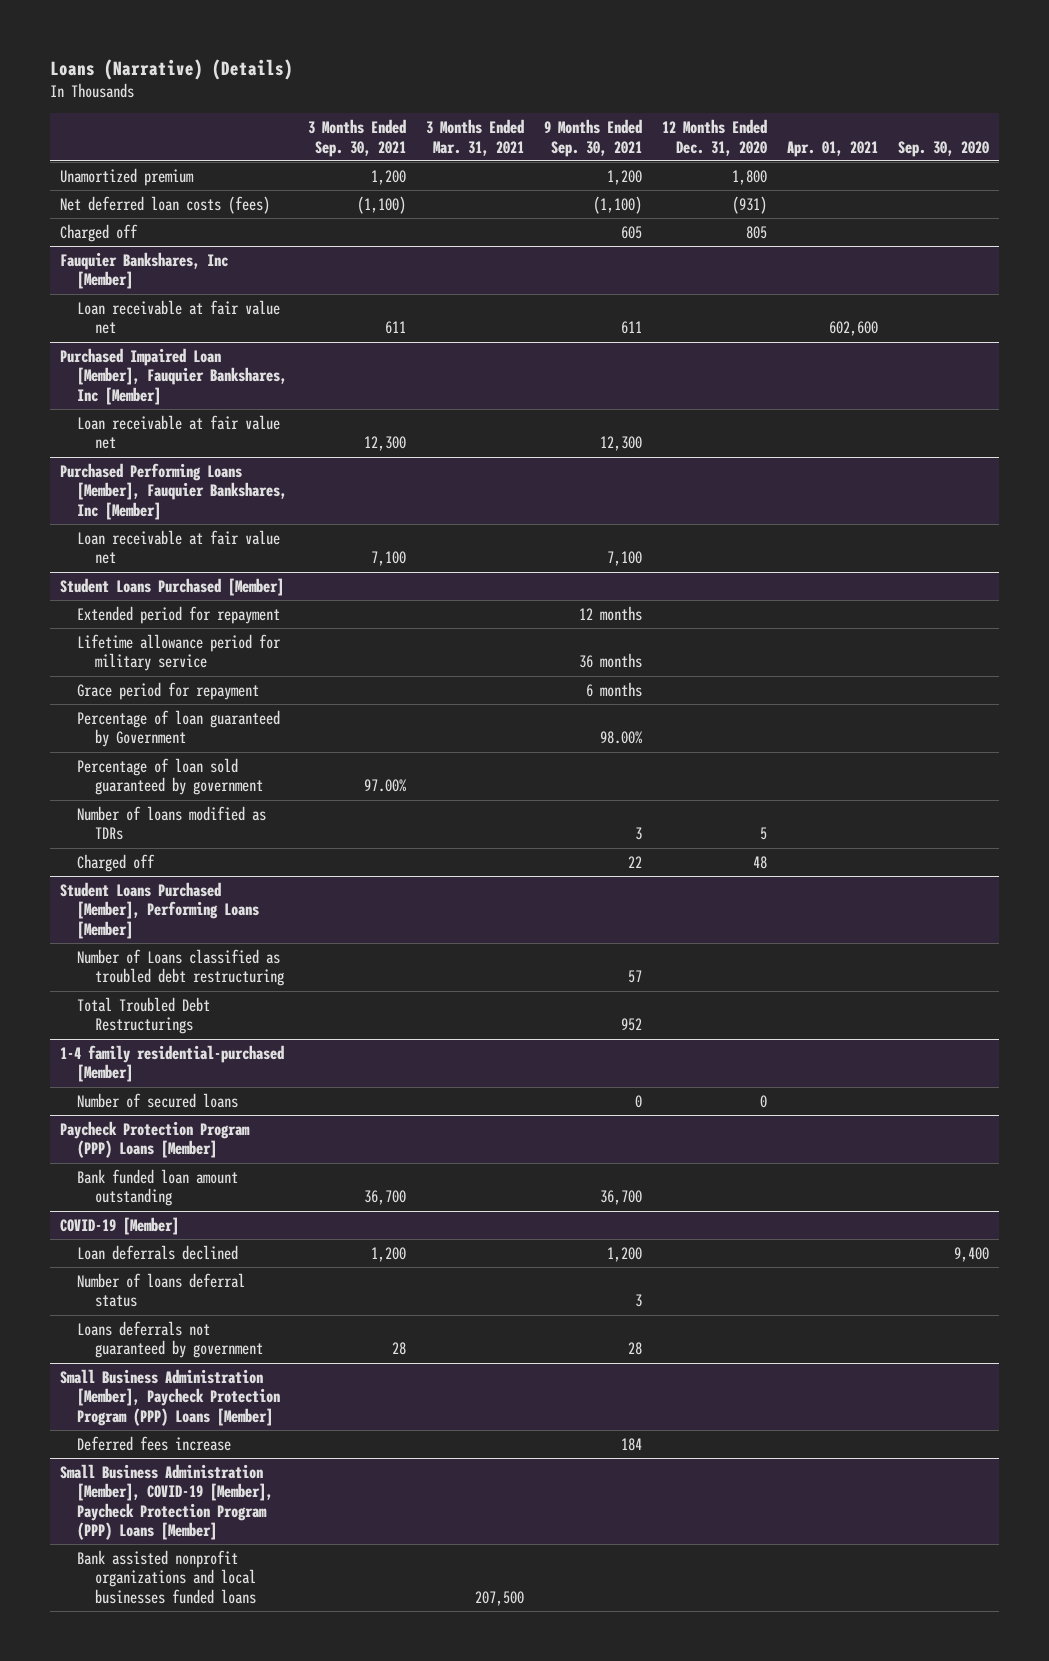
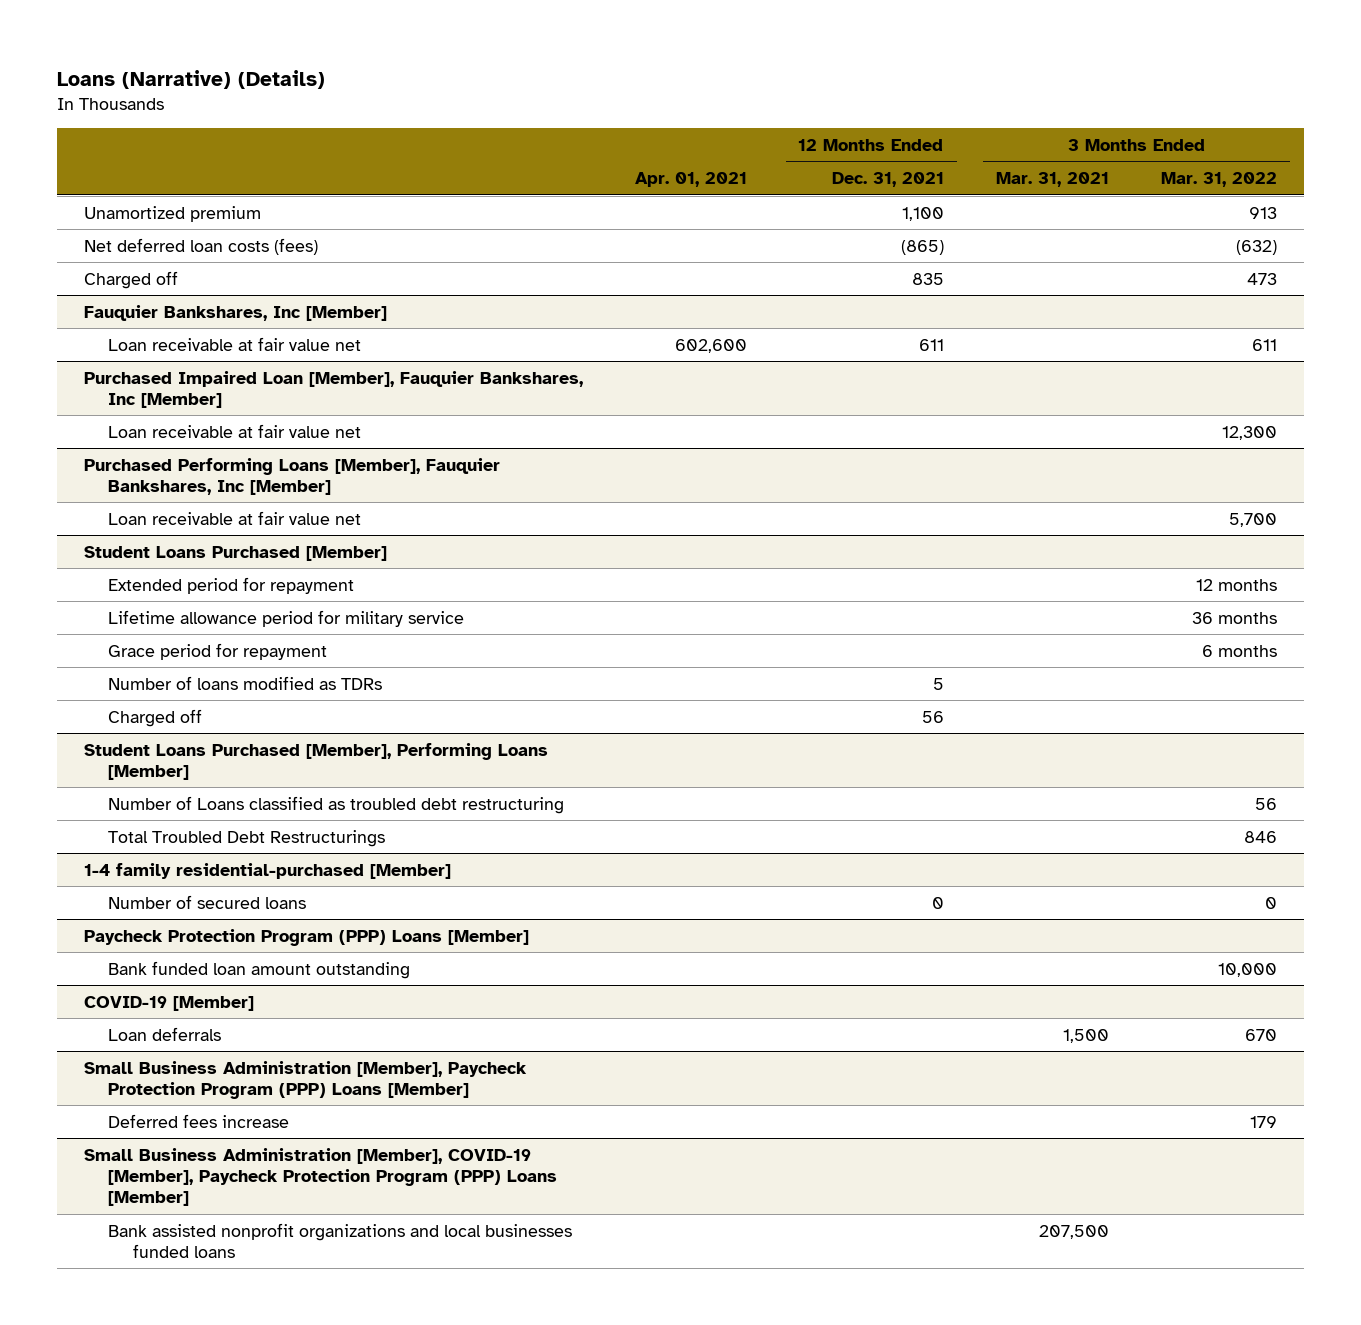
- | 3 Months Ended Sep. 30, 2021 | 3 Months Ended Mar. 31, 2021 | 9 Months Ended Sep. 30, 2021 | 12 Months Ended Dec. 31, 2020 | Apr. 01, 2021 | Sep. 30, 2020
+ | Apr. 01, 2021 | 12 Months Ended Dec. 31, 2021 | 3 Months Ended Mar. 31, 2021 | 3 Months Ended Mar. 31, 2022
@ Student Loans Purchased [Member]
- Percentage of loan guaranteed by Government | | | 98.00% | | |
- Percentage of loan sold guaranteed by government | 97.00% | | | | |
@ COVID-19 [Member]
- Loan deferrals declined | 1,200 | | 1,200 | | | 9,400
- Number of loans deferral status | | | 3 | | |
- Loans deferrals not guaranteed by government | 28 | | 28 | | |
+ Loan deferrals | | | 1,500 | 670

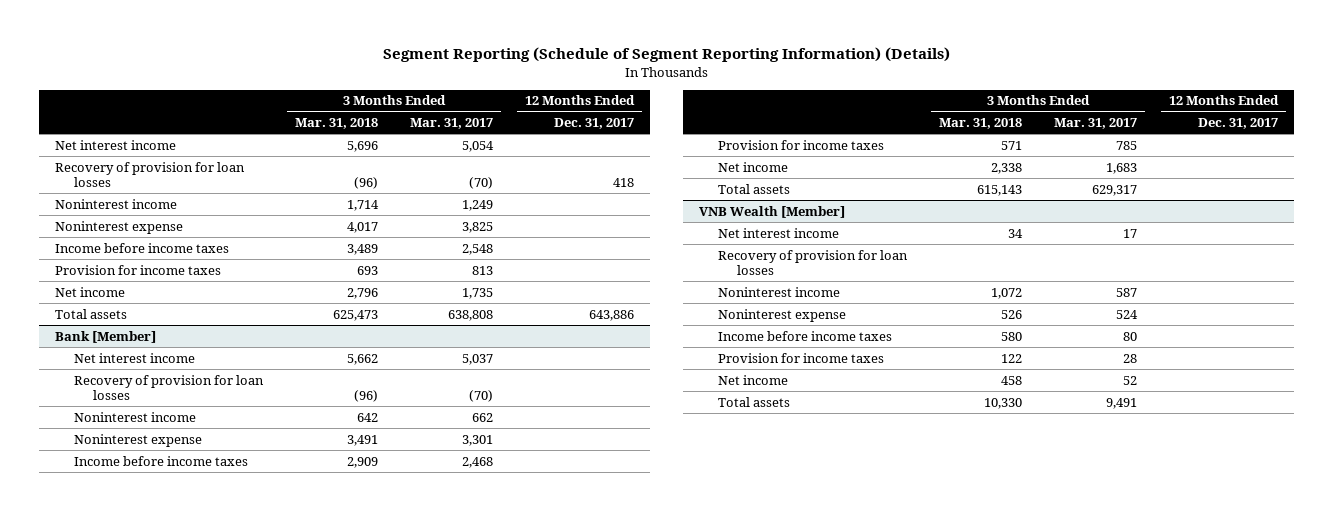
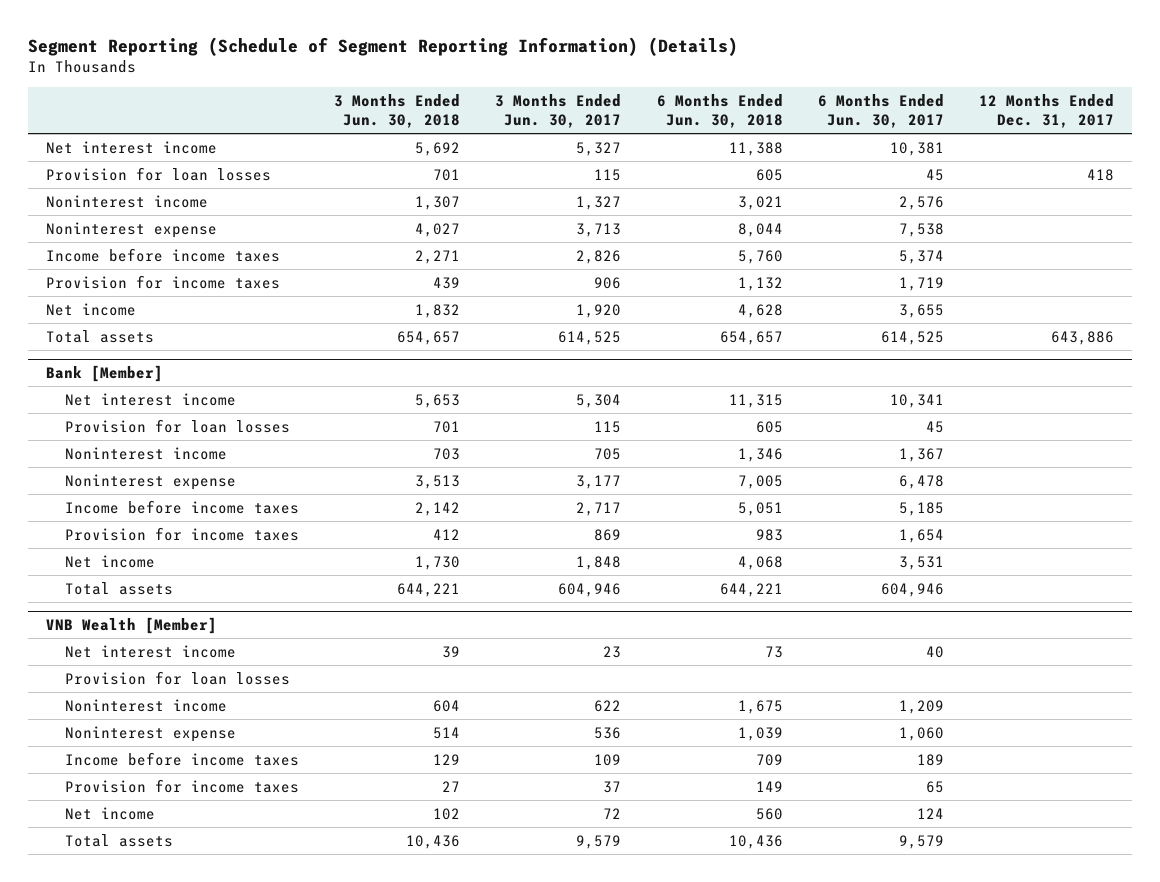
- | 3 Months Ended Mar. 31, 2018 | 3 Months Ended Mar. 31, 2017 | 12 Months Ended Dec. 31, 2017
+ | 3 Months Ended Jun. 30, 2018 | 3 Months Ended Jun. 30, 2017 | 6 Months Ended Jun. 30, 2018 | 6 Months Ended Jun. 30, 2017 | 12 Months Ended Dec. 31, 2017
- Recovery of provision for loan losses | (96) | (70) | 418
+ Provision for loan losses | 701 | 115 | 605 | 45 | 418
@ Bank [Member]
- Recovery of provision for loan losses | (96) | (70) |
+ Provision for loan losses | 701 | 115 | 605 | 45 |
@ VNB Wealth [Member]
- Recovery of provision for loan losses
+ Provision for loan losses

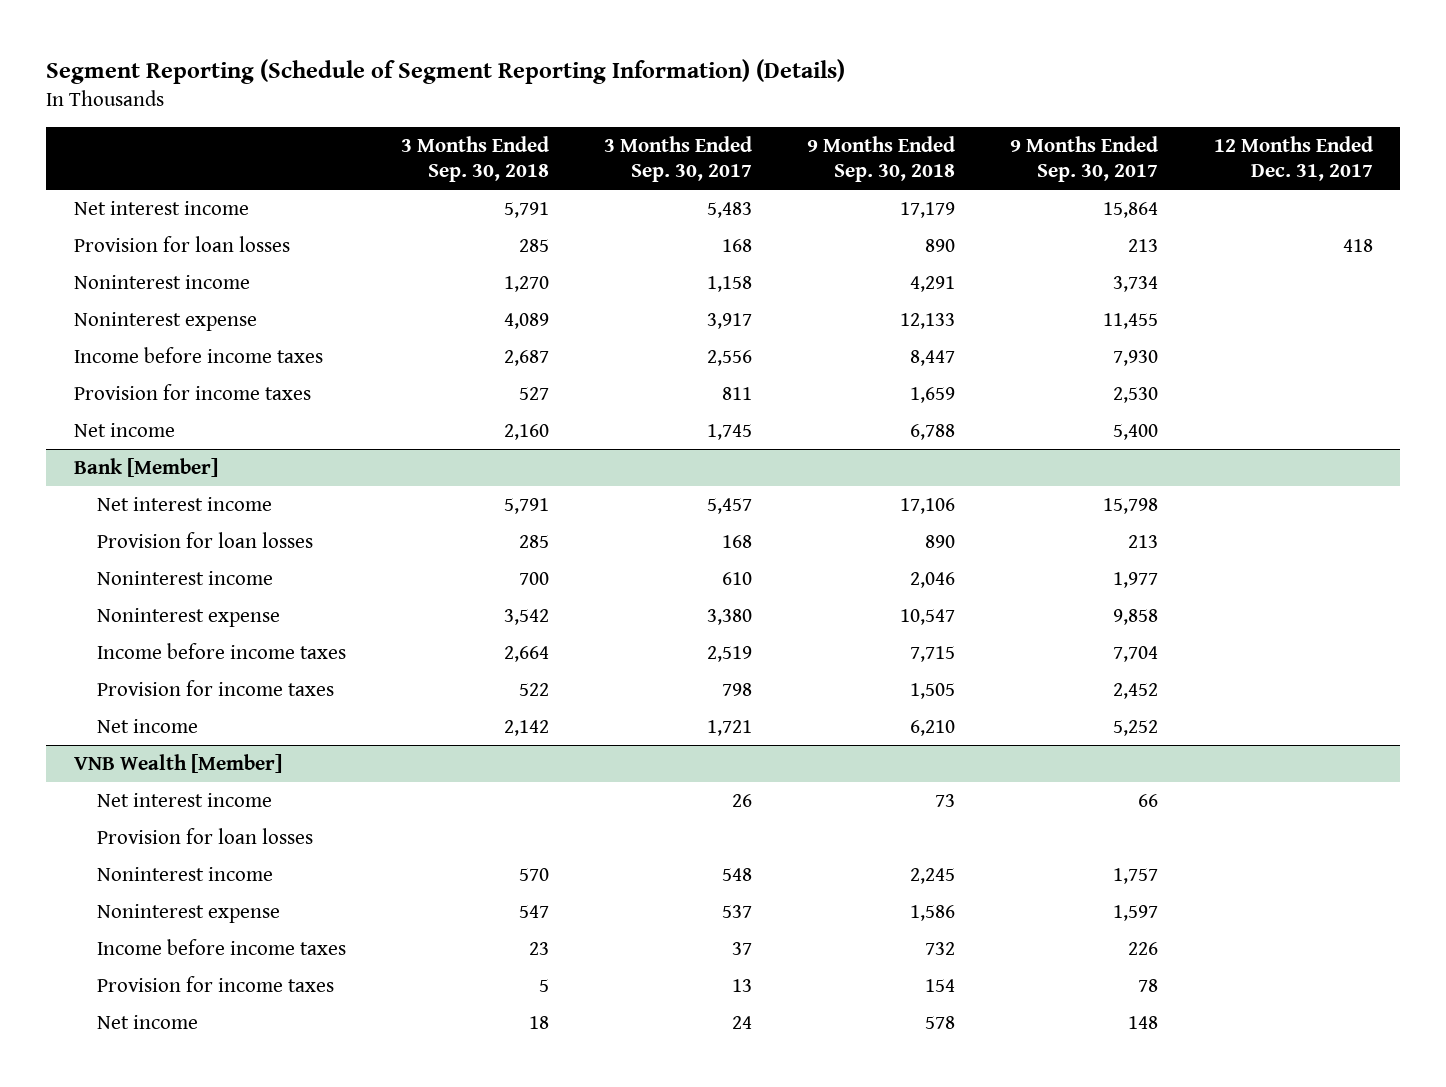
- | 3 Months Ended Jun. 30, 2018 | 3 Months Ended Jun. 30, 2017 | 6 Months Ended Jun. 30, 2018 | 6 Months Ended Jun. 30, 2017 | 12 Months Ended Dec. 31, 2017
+ | 3 Months Ended Sep. 30, 2018 | 3 Months Ended Sep. 30, 2017 | 9 Months Ended Sep. 30, 2018 | 9 Months Ended Sep. 30, 2017 | 12 Months Ended Dec. 31, 2017
- Total assets | 654,657 | 614,525 | 654,657 | 614,525 | 643,886
@ Bank [Member]
- Total assets | 644,221 | 604,946 | 644,221 | 604,946 |
@ VNB Wealth [Member]
- Total assets | 10,436 | 9,579 | 10,436 | 9,579 |

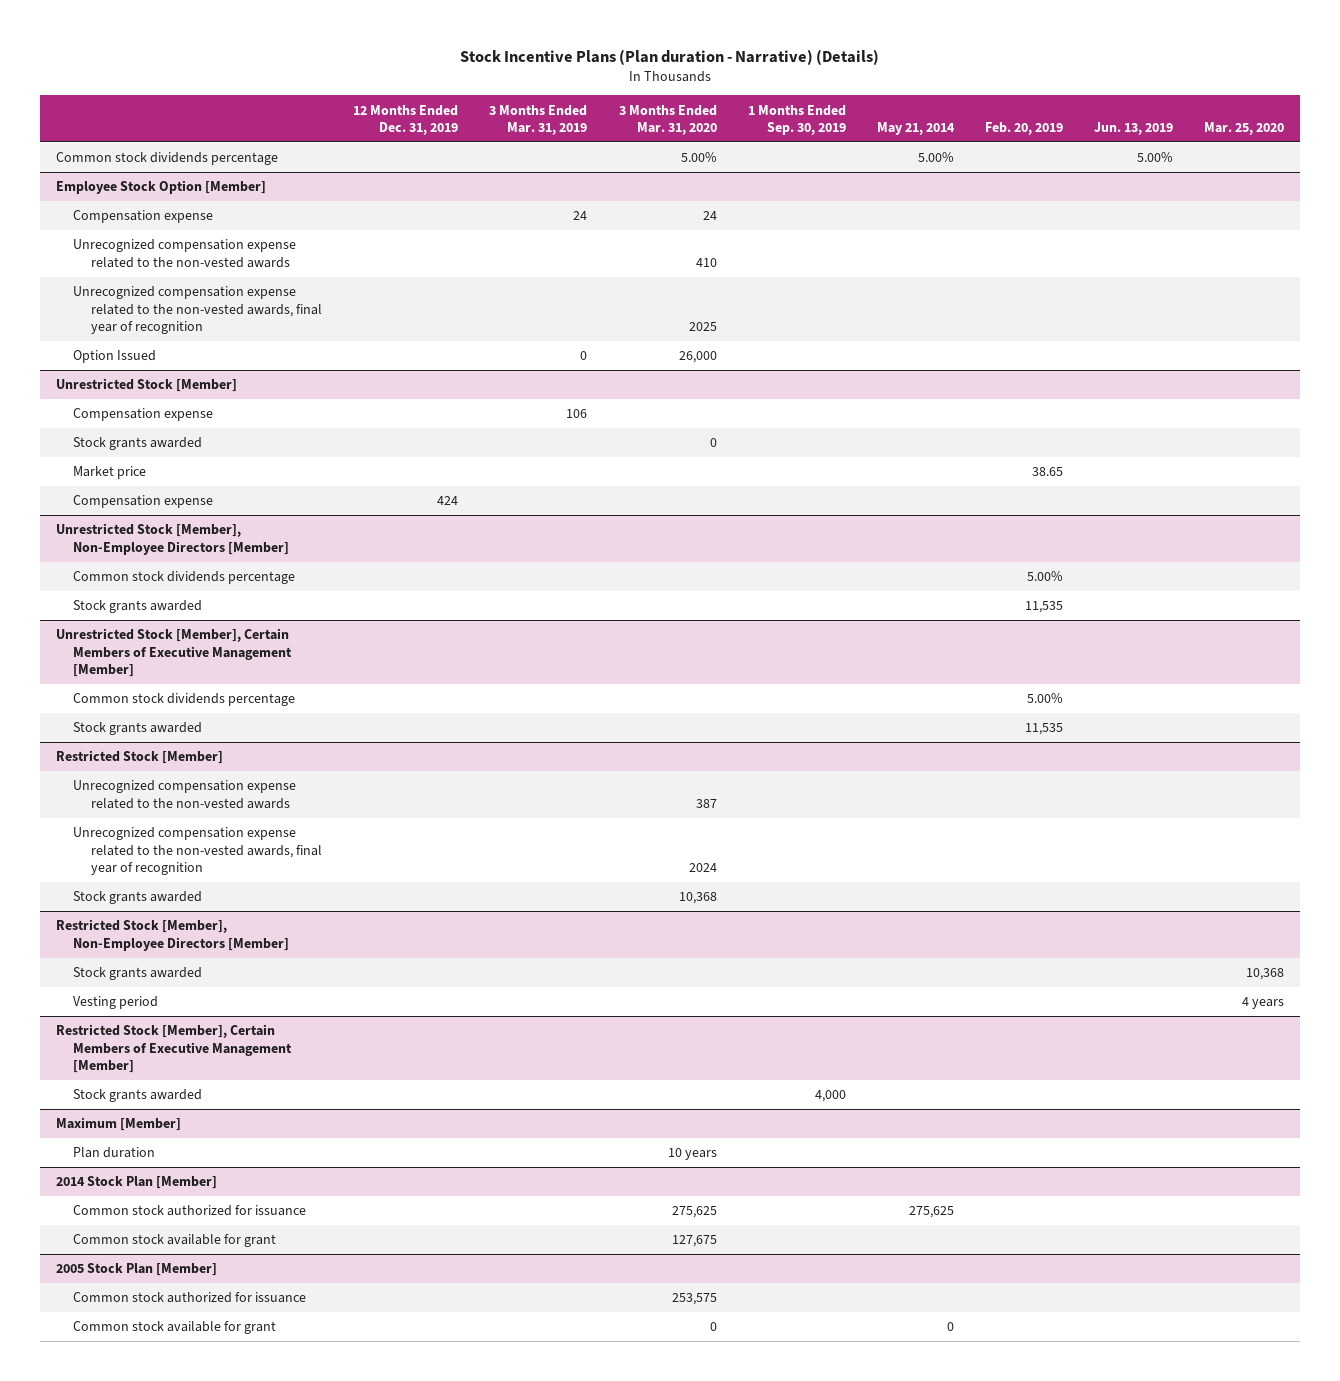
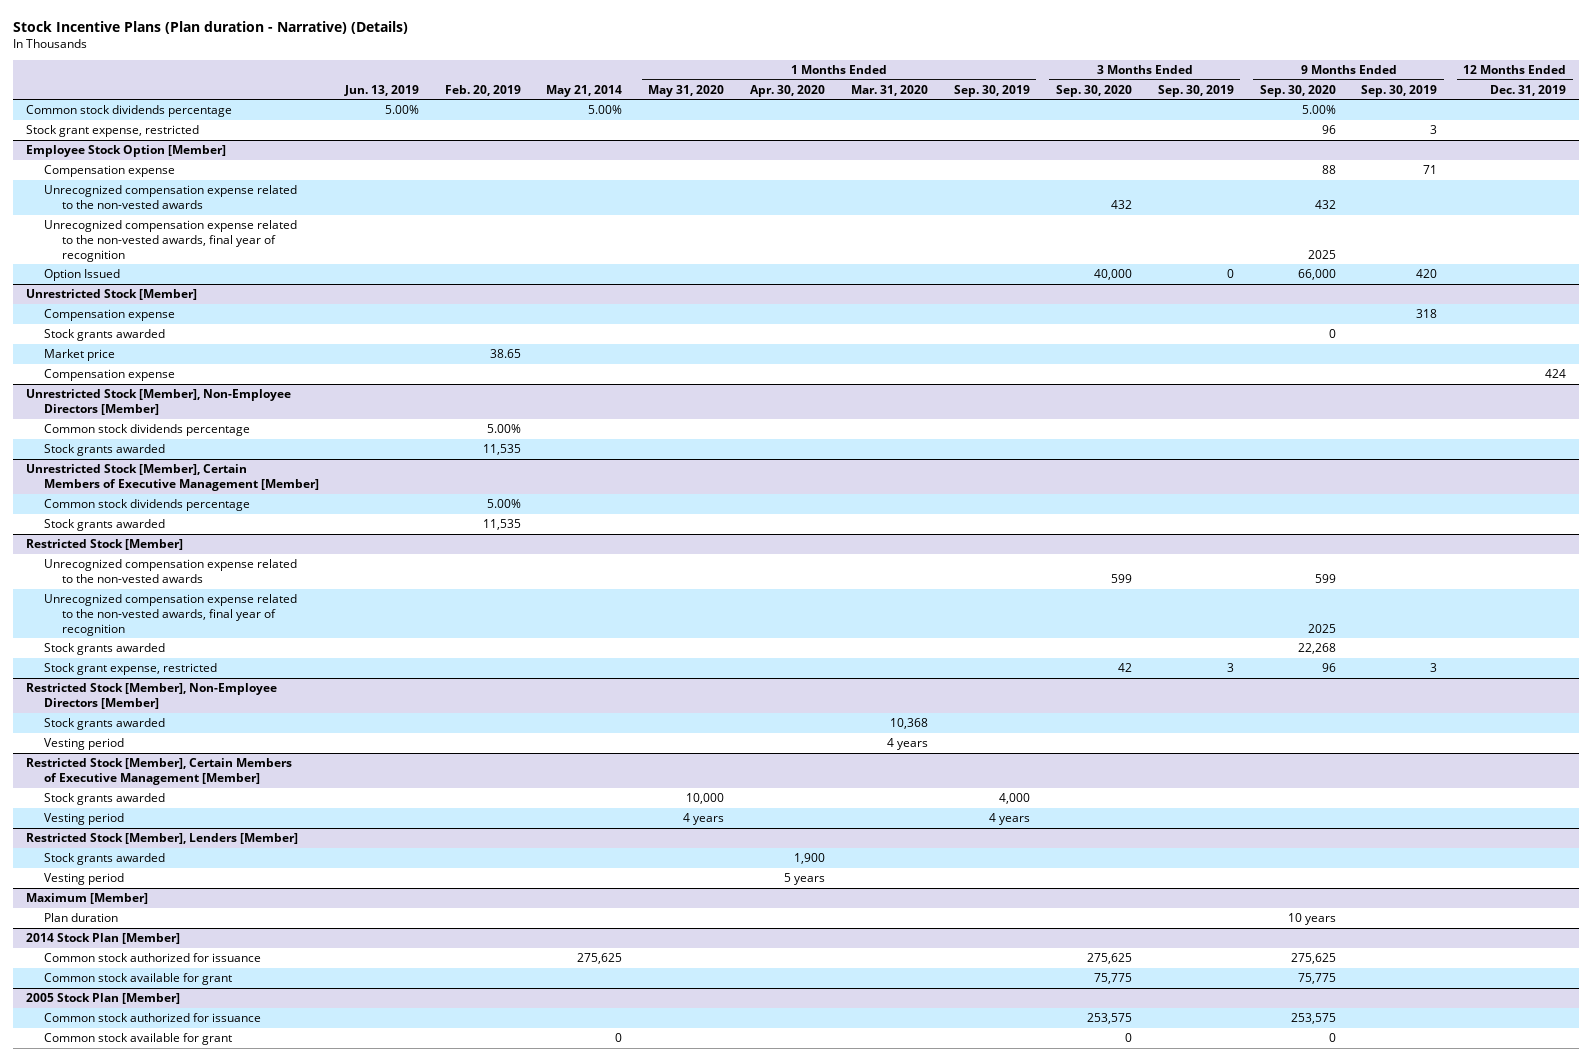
- | 12 Months Ended Dec. 31, 2019 | 3 Months Ended Mar. 31, 2019 | 3 Months Ended Mar. 31, 2020 | 1 Months Ended Sep. 30, 2019 | May 21, 2014 | Feb. 20, 2019 | Jun. 13, 2019 | Mar. 25, 2020
+ | Jun. 13, 2019 | Feb. 20, 2019 | May 21, 2014 | 1 Months Ended May 31, 2020 | 1 Months Ended Apr. 30, 2020 | 1 Months Ended Mar. 31, 2020 | 1 Months Ended Sep. 30, 2019 | 3 Months Ended Sep. 30, 2020 | 3 Months Ended Sep. 30, 2019 | 9 Months Ended Sep. 30, 2020 | 9 Months Ended Sep. 30, 2019 | 12 Months Ended Dec. 31, 2019
+ Stock grant expense, restricted | | | | | | | | | | 96 | 3 |
@ Restricted Stock [Member]
+ Stock grant expense, restricted | | | | | | | | 42 | 3 | 96 | 3 |
@ Restricted Stock [Member], Certain Members of Executive Management [Member]
+ Vesting period | | | | 4 years | | | 4 years | | | | |
+ Restricted Stock [Member], Lenders [Member]
+ Stock grants awarded | | | | | 1,900 | | | | | | |
+ Vesting period | | | | | 5 years | | | | | | |

